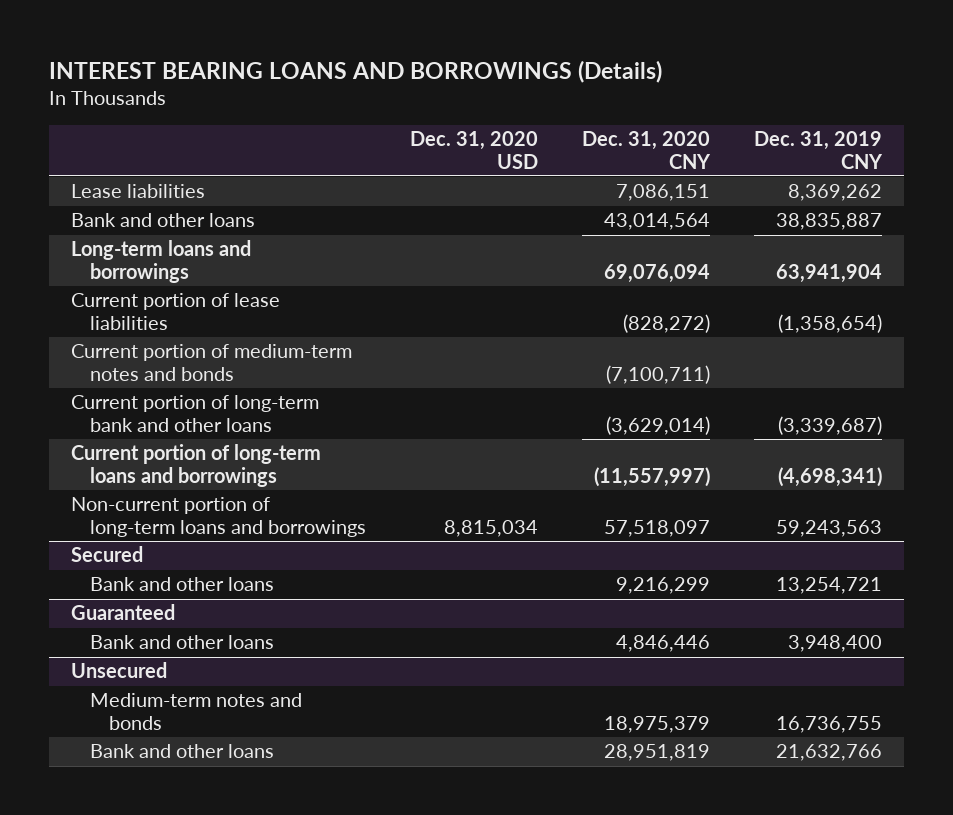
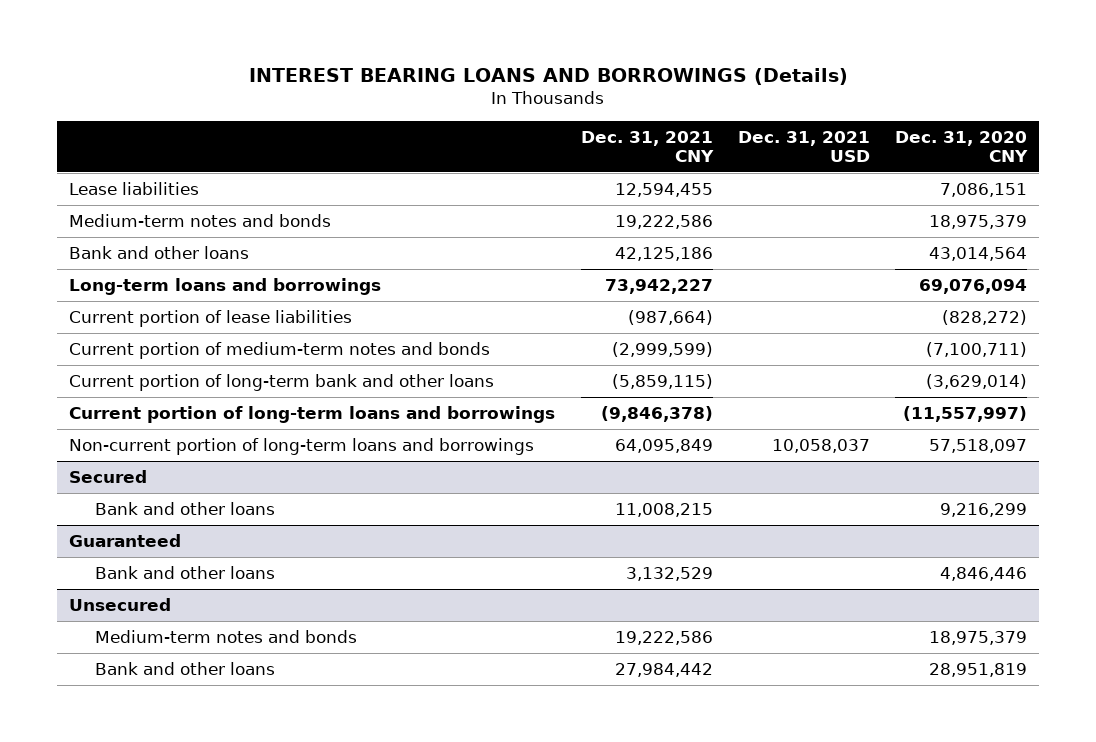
- | Dec. 31, 2020 USD | Dec. 31, 2020 CNY | Dec. 31, 2019 CNY
+ | Dec. 31, 2021 CNY | Dec. 31, 2021 USD | Dec. 31, 2020 CNY
+ Medium-term notes and bonds | 19,222,586 | | 18,975,379

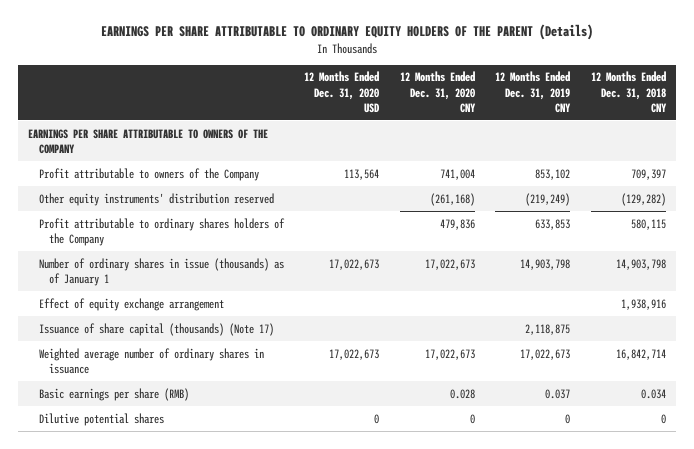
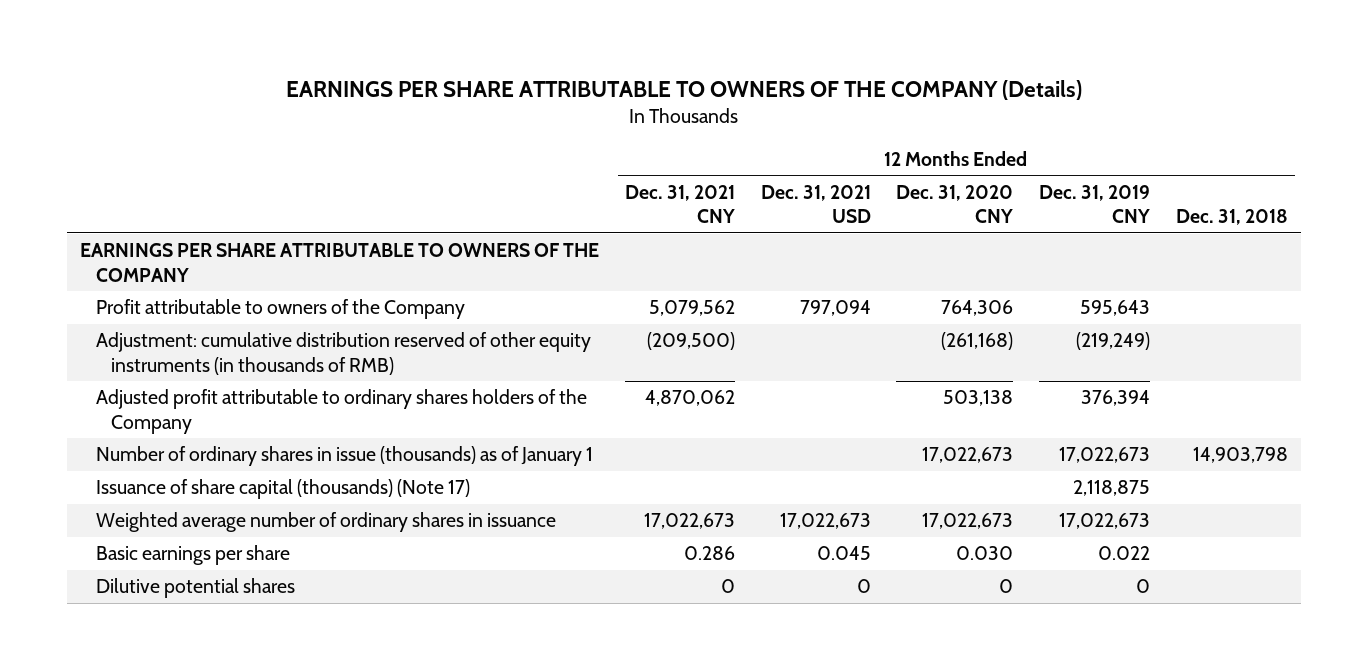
- EARNINGS PER SHARE ATTRIBUTABLE TO ORDINARY EQUITY HOLDERS OF THE PARENT (Details)
+ EARNINGS PER SHARE ATTRIBUTABLE TO OWNERS OF THE COMPANY (Details)
- | 12 Months Ended Dec. 31, 2020 USD | 12 Months Ended Dec. 31, 2020 CNY | 12 Months Ended Dec. 31, 2019 CNY | 12 Months Ended Dec. 31, 2018 CNY
+ | 12 Months Ended Dec. 31, 2021 CNY | 12 Months Ended Dec. 31, 2021 USD | 12 Months Ended Dec. 31, 2020 CNY | 12 Months Ended Dec. 31, 2019 CNY | 12 Months Ended Dec. 31, 2018
- Profit attributable to owners of the Company | 113,564 | 741,004 | 853,102 | 709,397
- Other equity instruments' distribution reserved | | (261,168) | (219,249) | (129,282)
- Profit attributable to ordinary shares holders of the Company | | 479,836 | 633,853 | 580,115
- Number of ordinary shares in issue (thousands) as of January 1 | 17,022,673 | 17,022,673 | 14,903,798 | 14,903,798
- Effect of equity exchange arrangement | | | | 1,938,916
+ Profit attributable to owners of the Company | 5,079,562 | 797,094 | 764,306 | 595,643 |
+ Adjustment: cumulative distribution reserved of other equity instruments (in thousands of RMB) | (209,500) | | (261,168) | (219,249) |
+ Adjusted profit attributable to ordinary shares holders of the Company | 4,870,062 | | 503,138 | 376,394 |
+ Number of ordinary shares in issue (thousands) as of January 1 | | | 17,022,673 | 17,022,673 | 14,903,798
- Basic earnings per share (RMB) | | 0.028 | 0.037 | 0.034
+ Basic earnings per share | 0.286 | 0.045 | 0.030 | 0.022 |

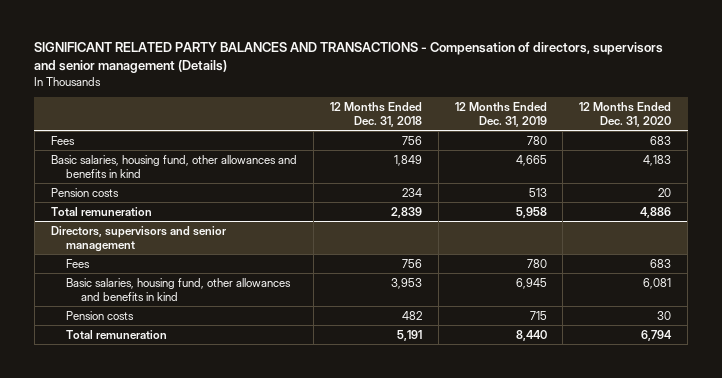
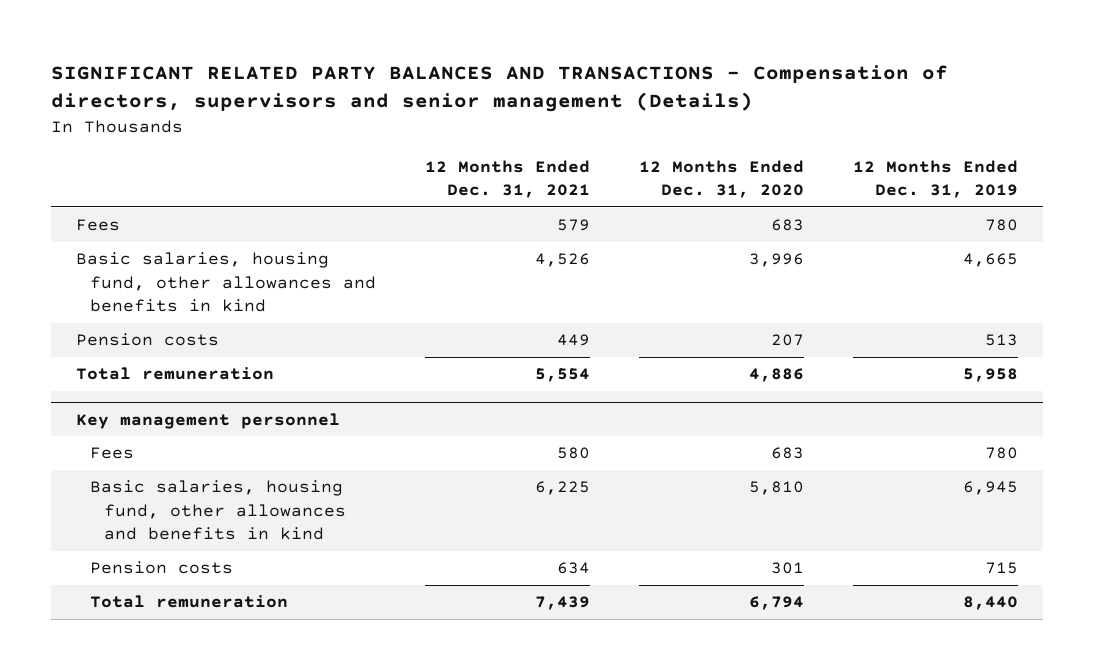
- | 12 Months Ended Dec. 31, 2018 | 12 Months Ended Dec. 31, 2019 | 12 Months Ended Dec. 31, 2020
+ | 12 Months Ended Dec. 31, 2021 | 12 Months Ended Dec. 31, 2020 | 12 Months Ended Dec. 31, 2019
- Basic salaries, housing fund, other allowances and benefits in kind | 1,849 | 4,665 | 4,183
- Pension costs | 234 | 513 | 20
+ Basic salaries, housing fund, other allowances and benefits in kind | 4,526 | 3,996 | 4,665
+ Pension costs | 449 | 207 | 513
- Directors, supervisors and senior management
+ Key management personnel
- Basic salaries, housing fund, other allowances and benefits in kind | 3,953 | 6,945 | 6,081
- Pension costs | 482 | 715 | 30
+ Basic salaries, housing fund, other allowances and benefits in kind | 6,225 | 5,810 | 6,945
+ Pension costs | 634 | 301 | 715

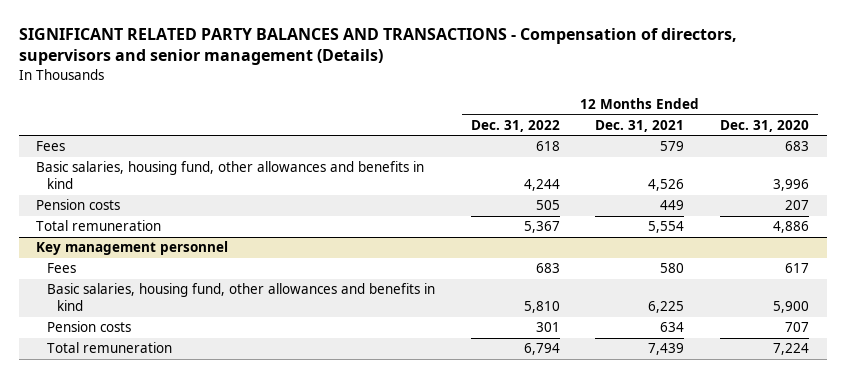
- | 12 Months Ended Dec. 31, 2021 | 12 Months Ended Dec. 31, 2020 | 12 Months Ended Dec. 31, 2019
+ | 12 Months Ended Dec. 31, 2022 | 12 Months Ended Dec. 31, 2021 | 12 Months Ended Dec. 31, 2020
@ Key management personnel
- Fees | 580 | 683 | 780
- Basic salaries, housing fund, other allowances and benefits in kind | 6,225 | 5,810 | 6,945
- Pension costs | 634 | 301 | 715
- Total remuneration | 7,439 | 6,794 | 8,440
+ Fees | 683 | 580 | 617
+ Basic salaries, housing fund, other allowances and benefits in kind | 5,810 | 6,225 | 5,900
+ Pension costs | 301 | 634 | 707
+ Total remuneration | 6,794 | 7,439 | 7,224

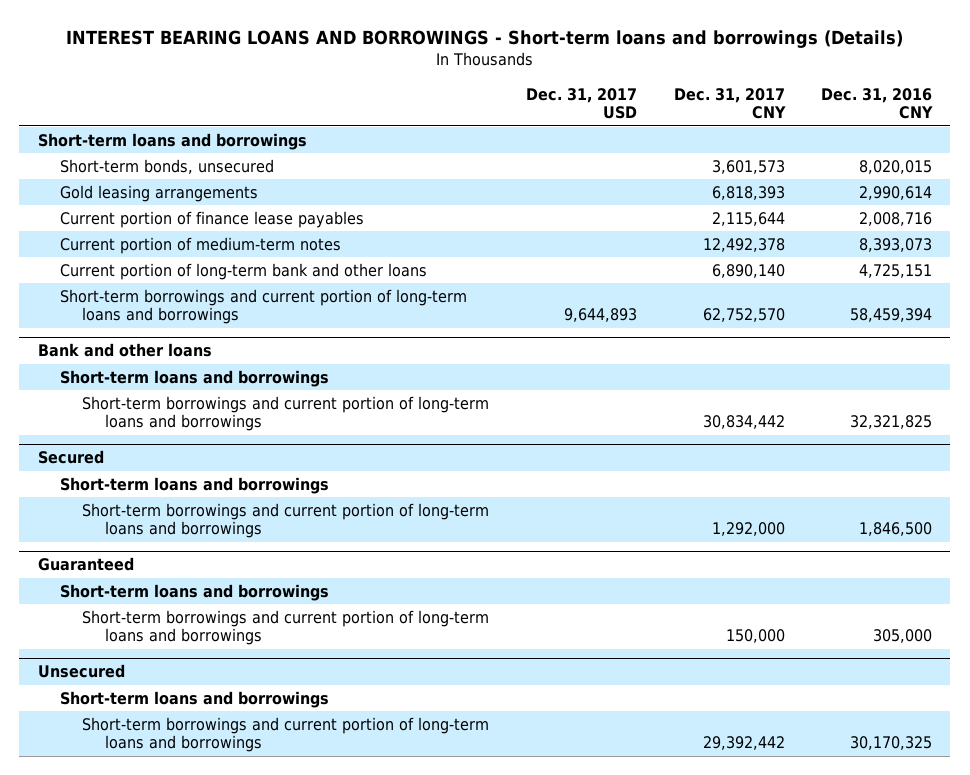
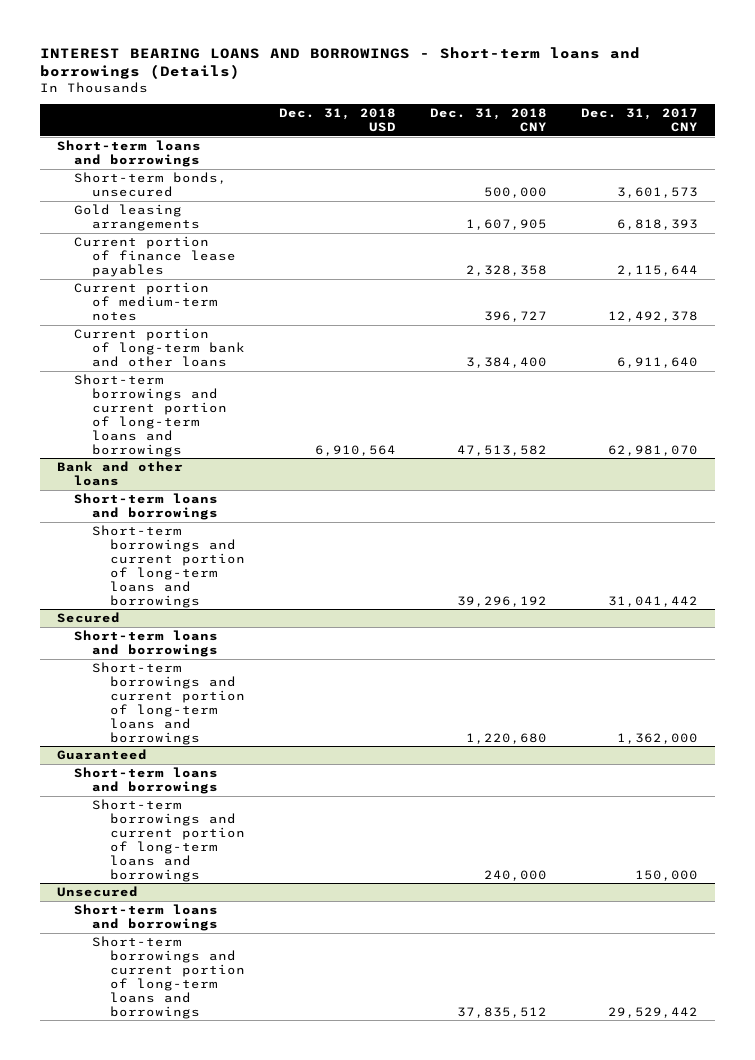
- | Dec. 31, 2017 USD | Dec. 31, 2017 CNY | Dec. 31, 2016 CNY
+ | Dec. 31, 2018 USD | Dec. 31, 2018 CNY | Dec. 31, 2017 CNY
- Current portion of long-term bank and other loans | | 6,890,140 | 4,725,151
- Short-term borrowings and current portion of long-term loans and borrowings | 9,644,893 | 62,752,570 | 58,459,394
+ Current portion of long-term bank and other loans | | 3,384,400 | 6,911,640
+ Short-term borrowings and current portion of long-term loans and borrowings | 6,910,564 | 47,513,582 | 62,981,070
@ Bank and other loans
- Short-term borrowings and current portion of long-term loans and borrowings | | 30,834,442 | 32,321,825
+ Short-term borrowings and current portion of long-term loans and borrowings | | 39,296,192 | 31,041,442
@ Secured
- Short-term borrowings and current portion of long-term loans and borrowings | | 1,292,000 | 1,846,500
+ Short-term borrowings and current portion of long-term loans and borrowings | | 1,220,680 | 1,362,000
@ Unsecured
- Short-term borrowings and current portion of long-term loans and borrowings | | 29,392,442 | 30,170,325
+ Short-term borrowings and current portion of long-term loans and borrowings | | 37,835,512 | 29,529,442

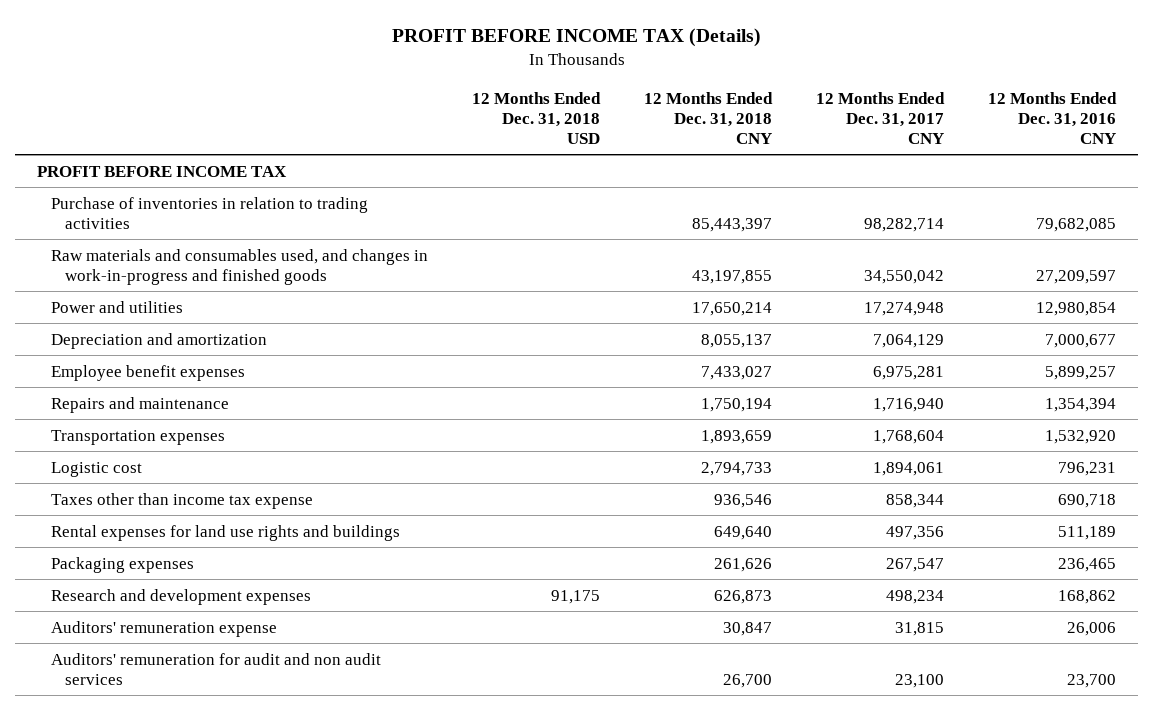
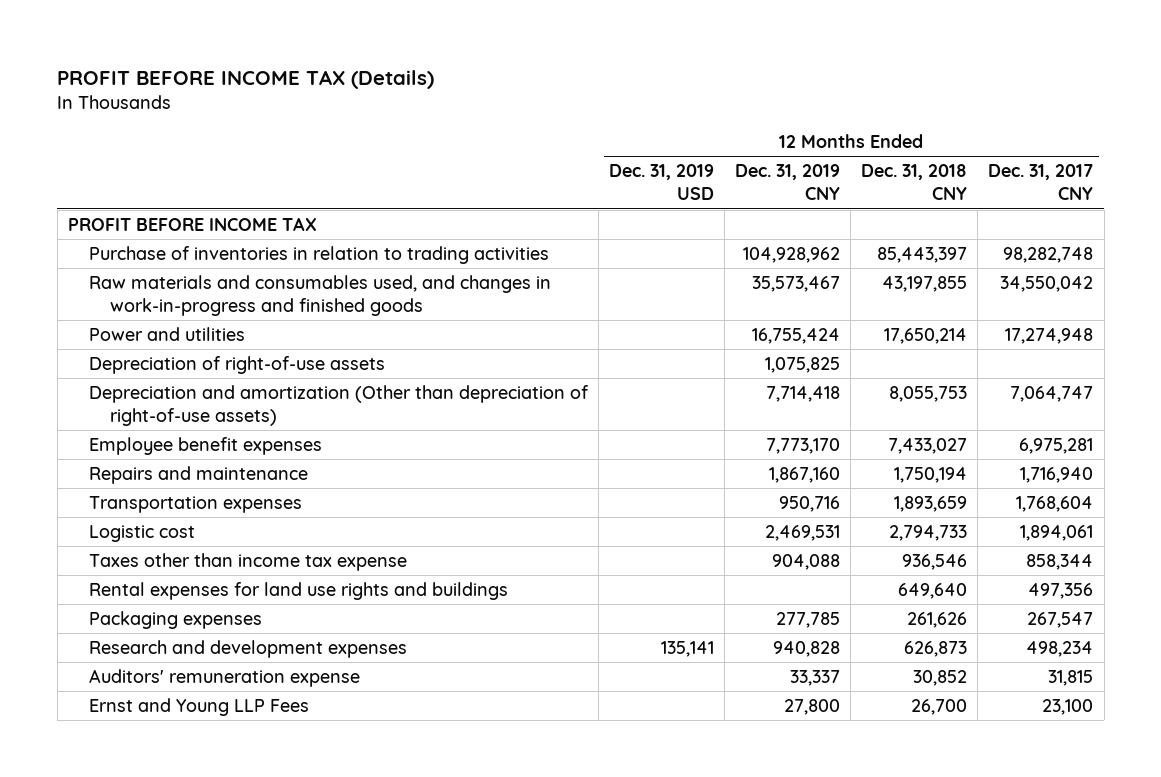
- | 12 Months Ended Dec. 31, 2018 USD | 12 Months Ended Dec. 31, 2018 CNY | 12 Months Ended Dec. 31, 2017 CNY | 12 Months Ended Dec. 31, 2016 CNY
+ | 12 Months Ended Dec. 31, 2019 USD | 12 Months Ended Dec. 31, 2019 CNY | 12 Months Ended Dec. 31, 2018 CNY | 12 Months Ended Dec. 31, 2017 CNY
- Purchase of inventories in relation to trading activities | | 85,443,397 | 98,282,714 | 79,682,085
+ Purchase of inventories in relation to trading activities | | 104,928,962 | 85,443,397 | 98,282,748
- Depreciation and amortization | | 8,055,137 | 7,064,129 | 7,000,677
+ Depreciation of right-of-use assets | | 1,075,825 | |
+ Depreciation and amortization (Other than depreciation of right-of-use assets) | | 7,714,418 | 8,055,753 | 7,064,747
- Auditors' remuneration expense | | 30,847 | 31,815 | 26,006
- Auditors' remuneration for audit and non audit services | | 26,700 | 23,100 | 23,700
+ Auditors' remuneration expense | | 33,337 | 30,852 | 31,815
+ Ernst and Young LLP Fees | | 27,800 | 26,700 | 23,100

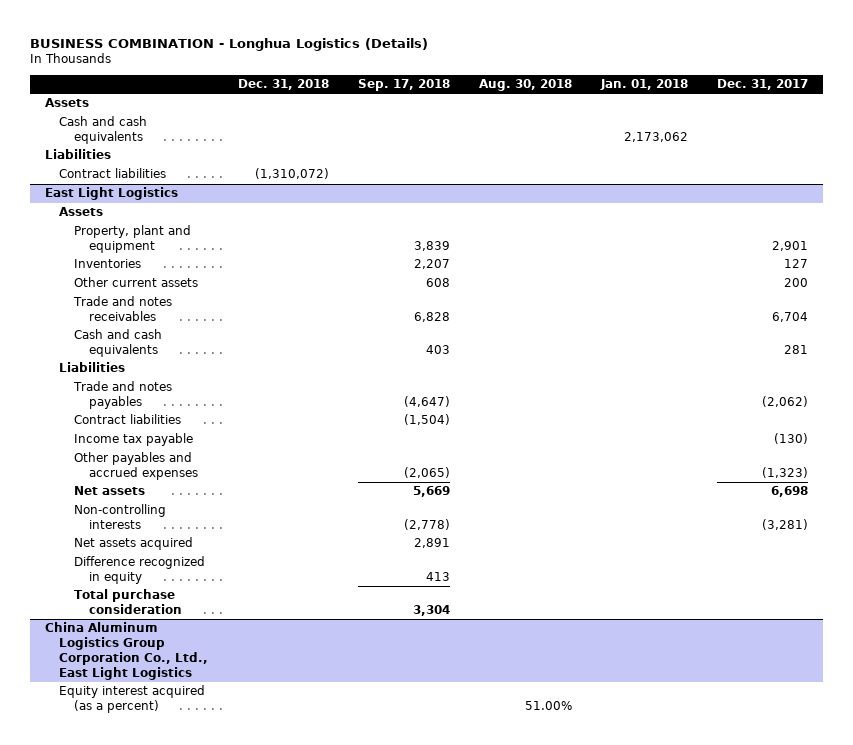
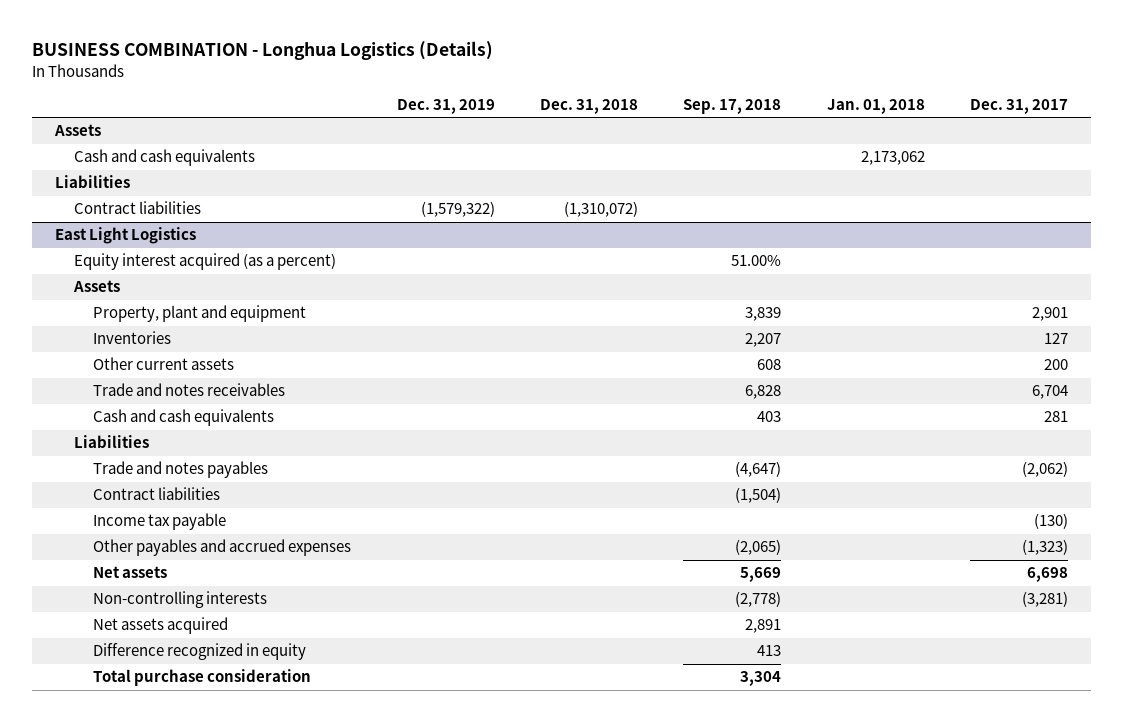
- | Dec. 31, 2018 | Sep. 17, 2018 | Aug. 30, 2018 | Jan. 01, 2018 | Dec. 31, 2017
+ | Dec. 31, 2019 | Dec. 31, 2018 | Sep. 17, 2018 | Jan. 01, 2018 | Dec. 31, 2017
@ East Light Logistics
+ Equity interest acquired (as a percent) | | | 51.00% | |
- China Aluminum Logistics Group Corporation Co., Ltd., East Light Logistics
- Equity interest acquired (as a percent) | | | 51.00% | |

